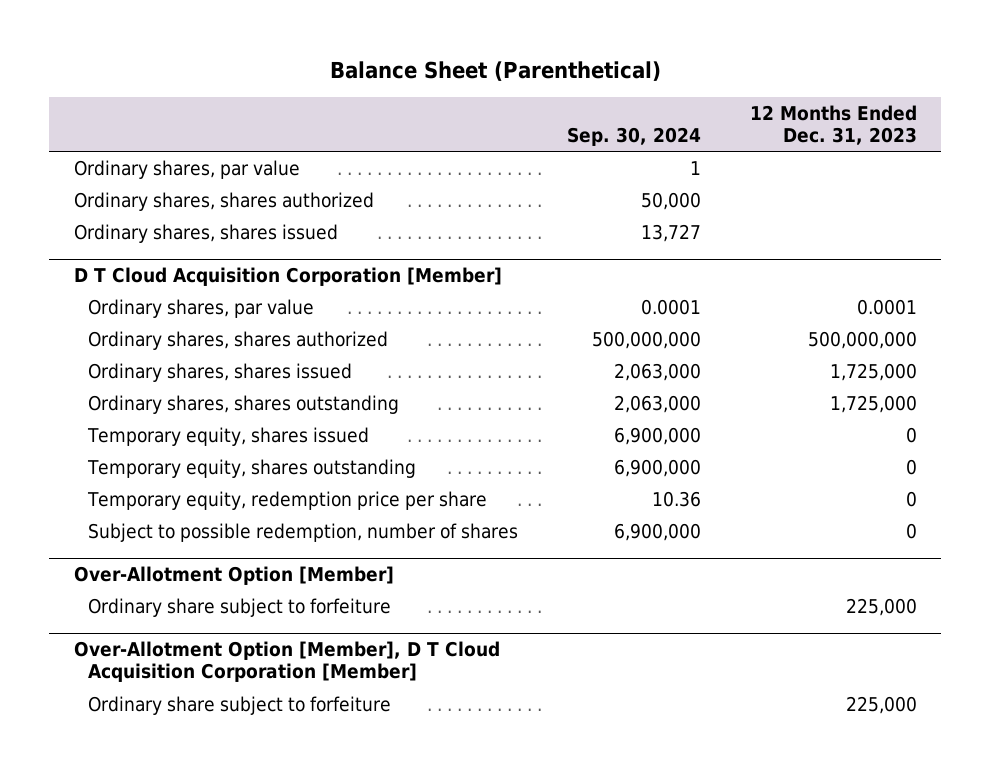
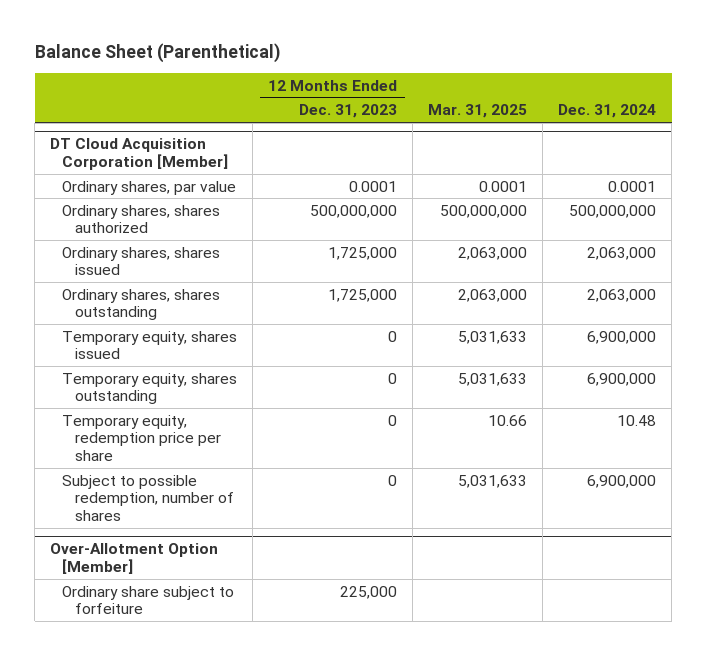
- | Sep. 30, 2024 | 12 Months Ended Dec. 31, 2023
+ | 12 Months Ended Dec. 31, 2023 | Mar. 31, 2025 | Dec. 31, 2024
- Ordinary shares, par value | 1 |
- Ordinary shares, shares authorized | 50,000 |
- Ordinary shares, shares issued | 13,727 |
- D T Cloud Acquisition Corporation [Member]
+ DT Cloud Acquisition Corporation [Member]
- Over-Allotment Option [Member], D T Cloud Acquisition Corporation [Member]
- Ordinary share subject to forfeiture | | 225,000

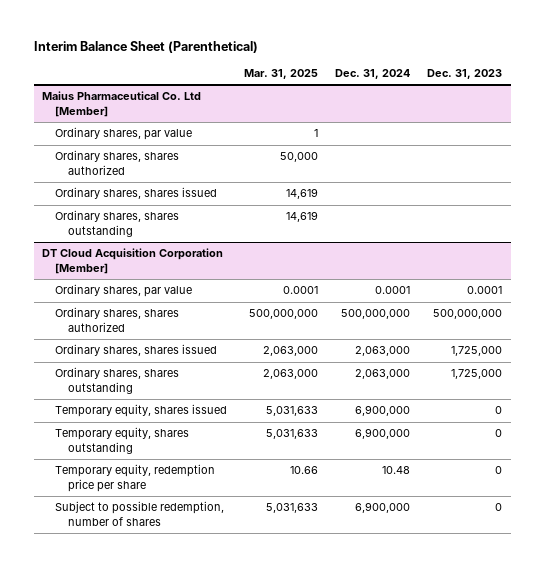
- Balance Sheet (Parenthetical)
+ Interim Balance Sheet (Parenthetical)
- | 12 Months Ended Dec. 31, 2023 | Mar. 31, 2025 | Dec. 31, 2024
+ | Mar. 31, 2025 | Dec. 31, 2024 | Dec. 31, 2023
+ Maius Pharmaceutical Co. Ltd [Member]
+ Ordinary shares, par value | 1 | |
+ Ordinary shares, shares authorized | 50,000 | |
+ Ordinary shares, shares issued | 14,619 | |
+ Ordinary shares, shares outstanding | 14,619 | |
- Over-Allotment Option [Member]
- Ordinary share subject to forfeiture | 225,000 | |

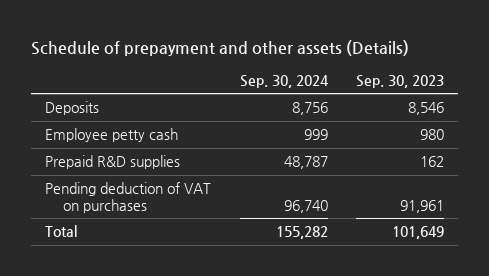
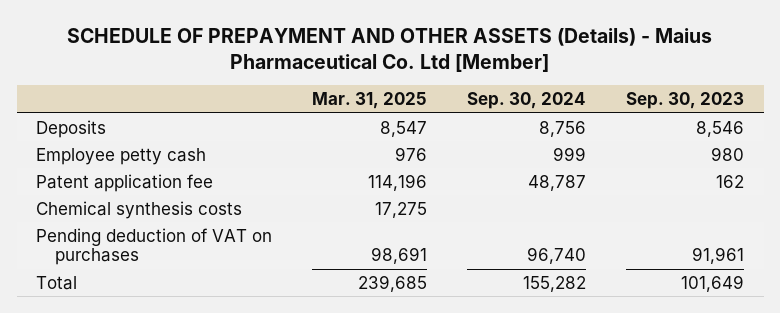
- Schedule of prepayment and other assets (Details)
+ SCHEDULE OF PREPAYMENT AND OTHER ASSETS (Details) - Maius Pharmaceutical Co. Ltd [Member]
- | Sep. 30, 2024 | Sep. 30, 2023
+ | Mar. 31, 2025 | Sep. 30, 2024 | Sep. 30, 2023
- Prepaid R&D supplies | 48,787 | 162
+ Patent application fee | 114,196 | 48,787 | 162
+ Chemical synthesis costs | 17,275 | |

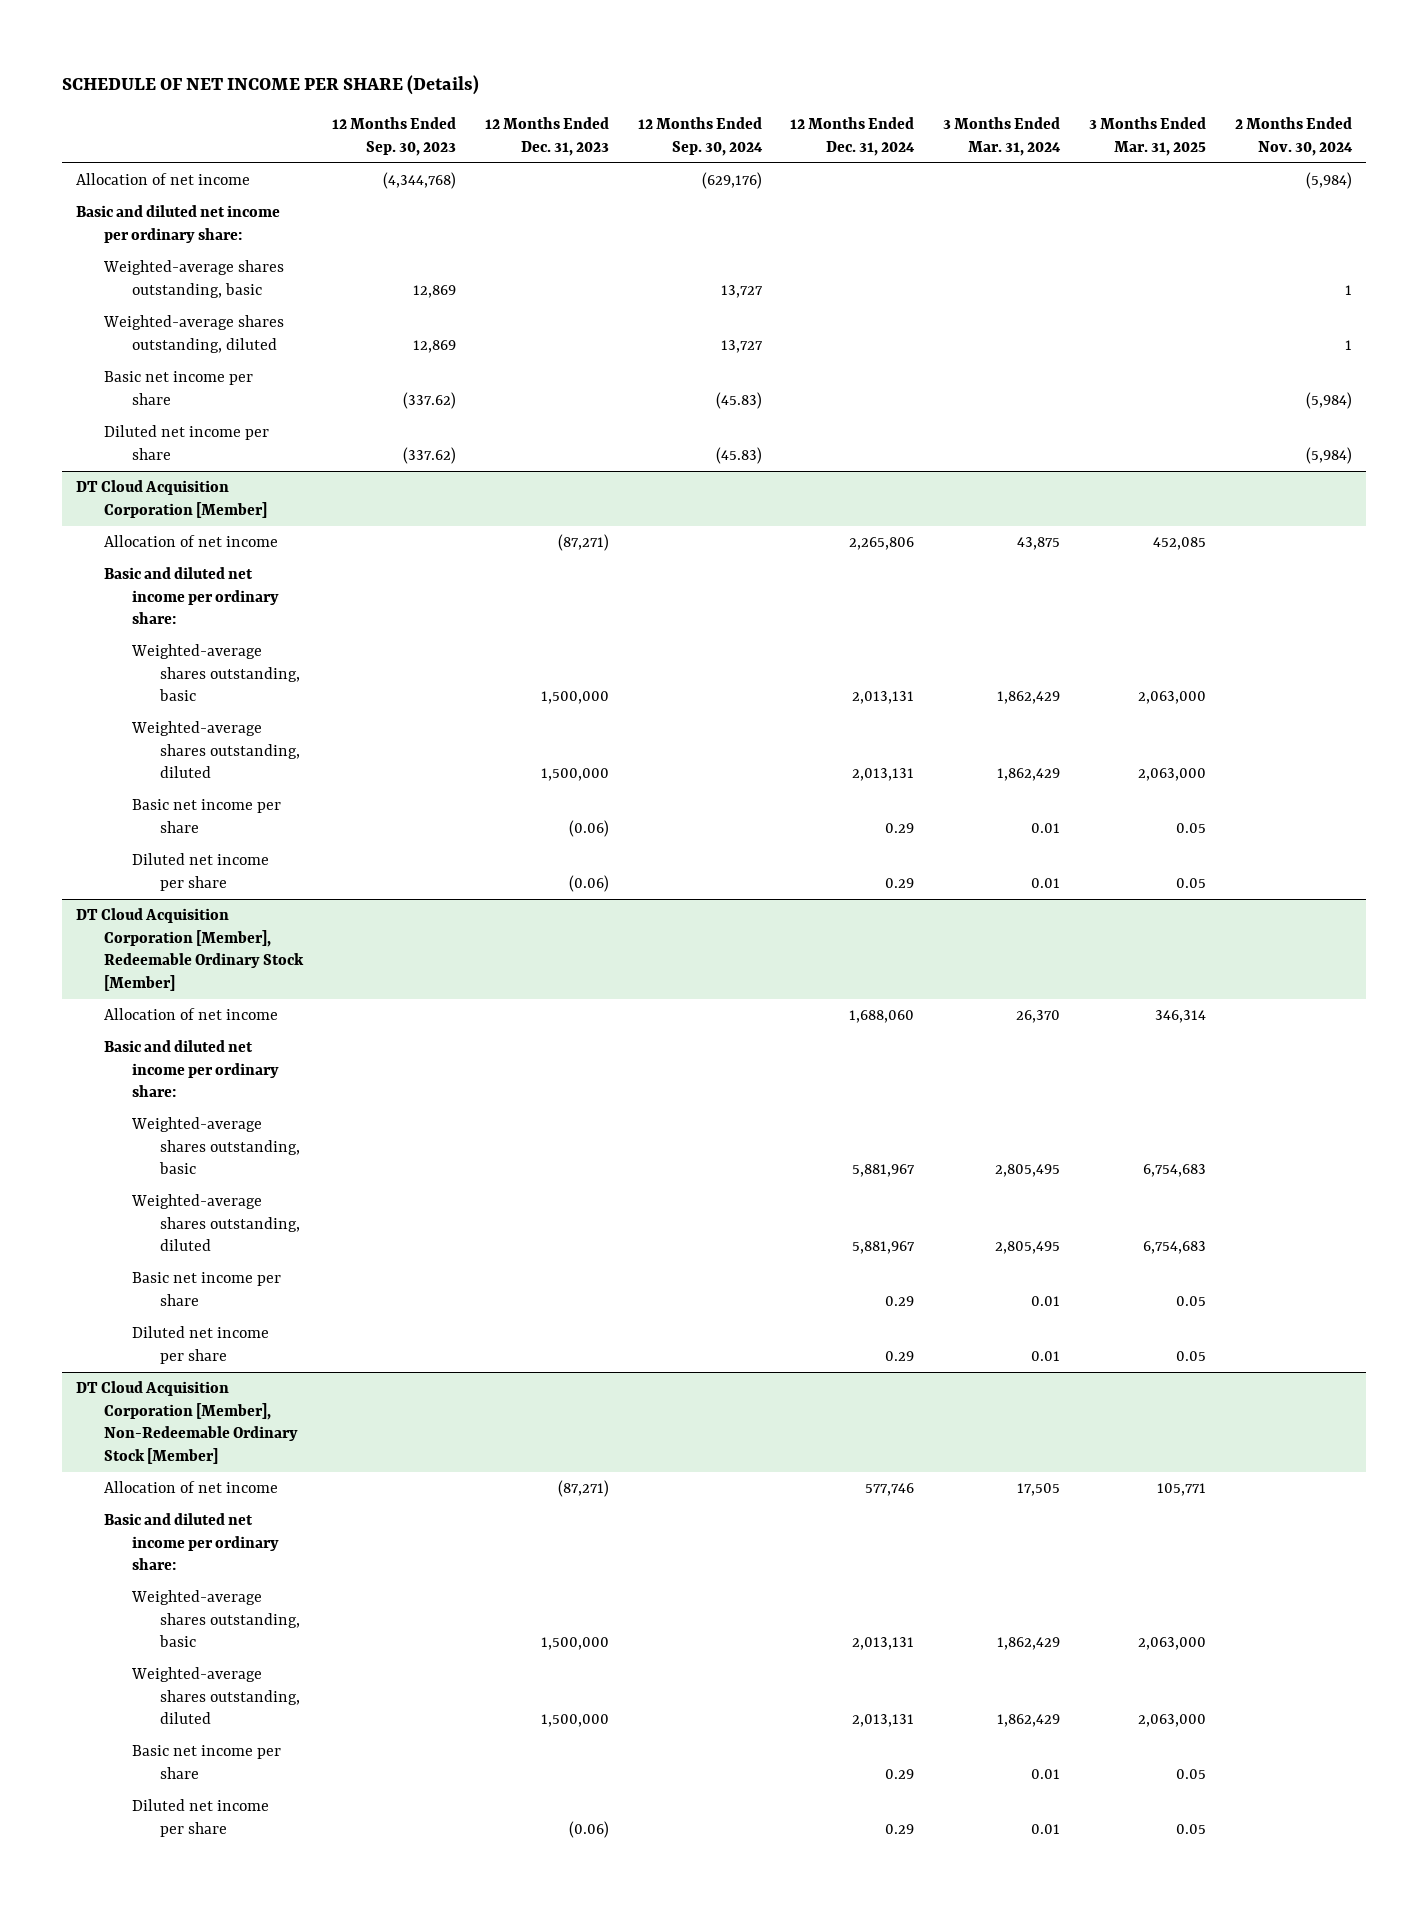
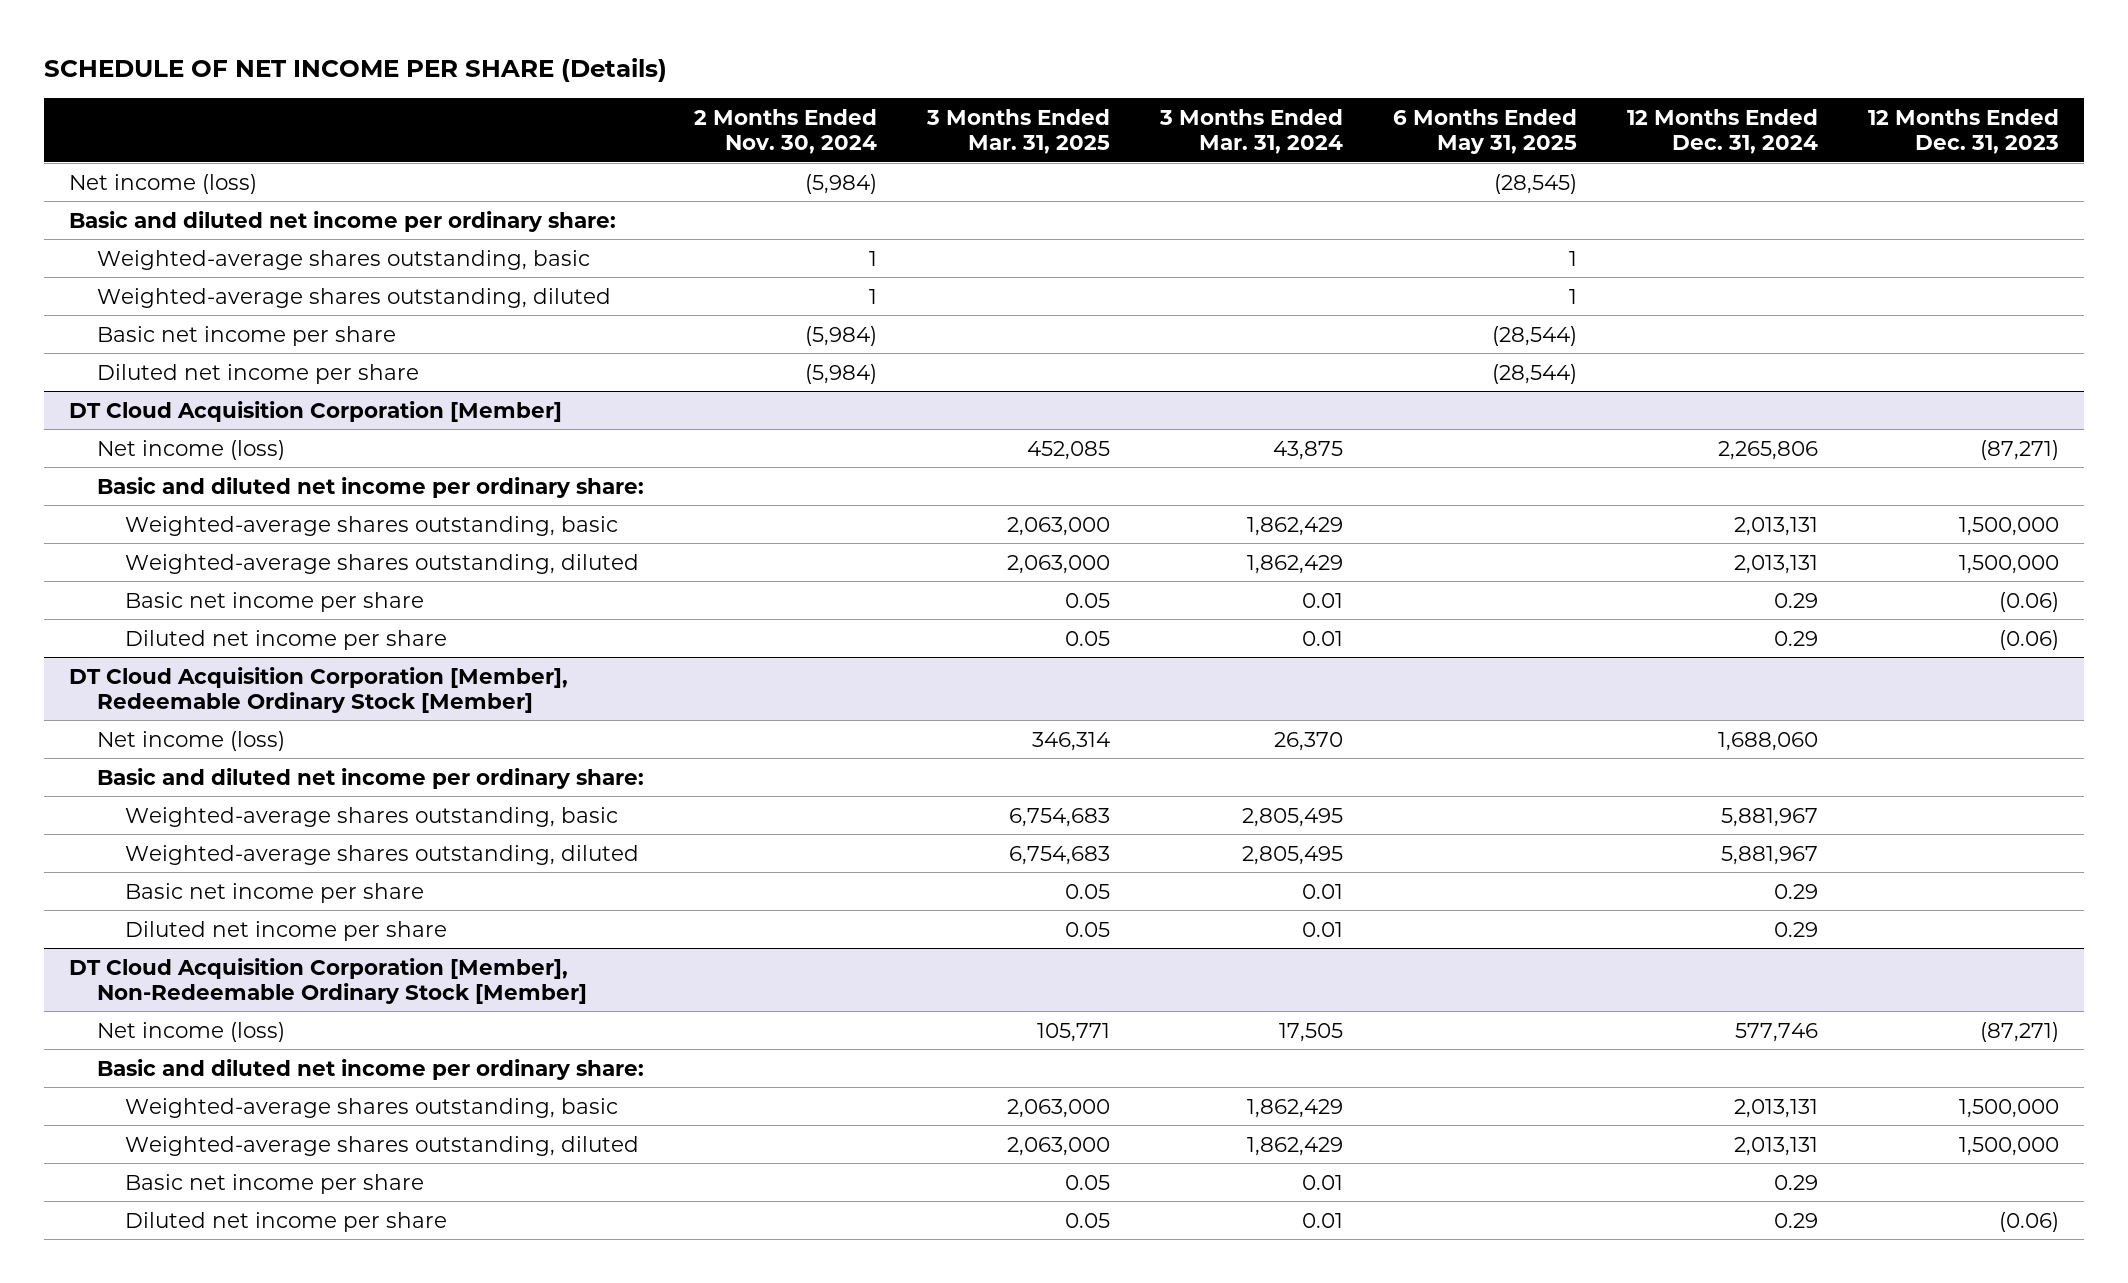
- | 12 Months Ended Sep. 30, 2023 | 12 Months Ended Dec. 31, 2023 | 12 Months Ended Sep. 30, 2024 | 12 Months Ended Dec. 31, 2024 | 3 Months Ended Mar. 31, 2024 | 3 Months Ended Mar. 31, 2025 | 2 Months Ended Nov. 30, 2024
+ | 2 Months Ended Nov. 30, 2024 | 3 Months Ended Mar. 31, 2025 | 3 Months Ended Mar. 31, 2024 | 6 Months Ended May 31, 2025 | 12 Months Ended Dec. 31, 2024 | 12 Months Ended Dec. 31, 2023
- Allocation of net income | (4,344,768) | | (629,176) | | | | (5,984)
+ Net income (loss) | (5,984) | | | (28,545) | |
@ DT Cloud Acquisition Corporation [Member]
- Allocation of net income | | (87,271) | | 2,265,806 | 43,875 | 452,085 |
+ Net income (loss) | | 452,085 | 43,875 | | 2,265,806 | (87,271)
@ DT Cloud Acquisition Corporation [Member], Redeemable Ordinary Stock [Member]
- Allocation of net income | | | | 1,688,060 | 26,370 | 346,314 |
+ Net income (loss) | | 346,314 | 26,370 | | 1,688,060 |
@ DT Cloud Acquisition Corporation [Member], Non-Redeemable Ordinary Stock [Member]
- Allocation of net income | | (87,271) | | 577,746 | 17,505 | 105,771 |
+ Net income (loss) | | 105,771 | 17,505 | | 577,746 | (87,271)

